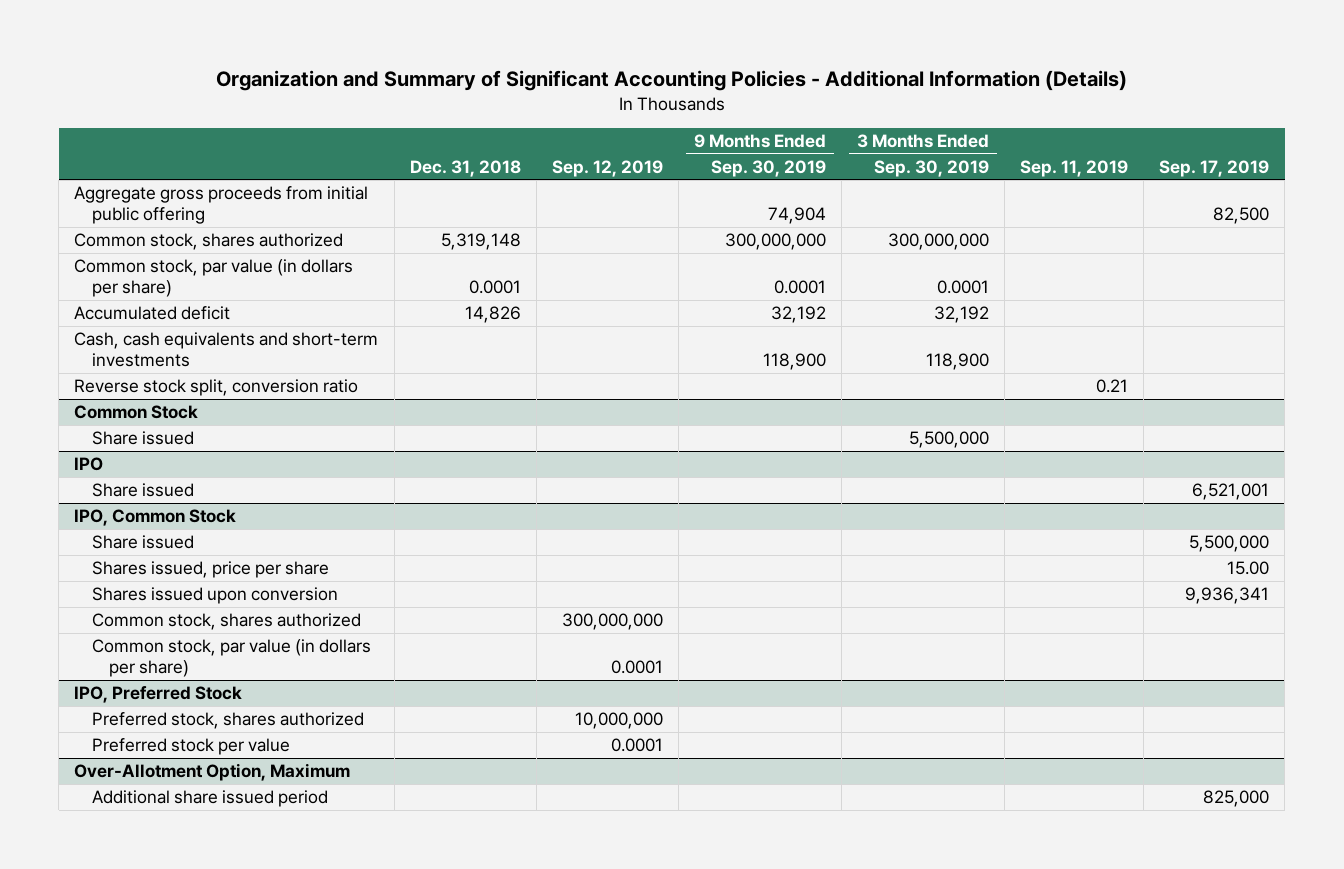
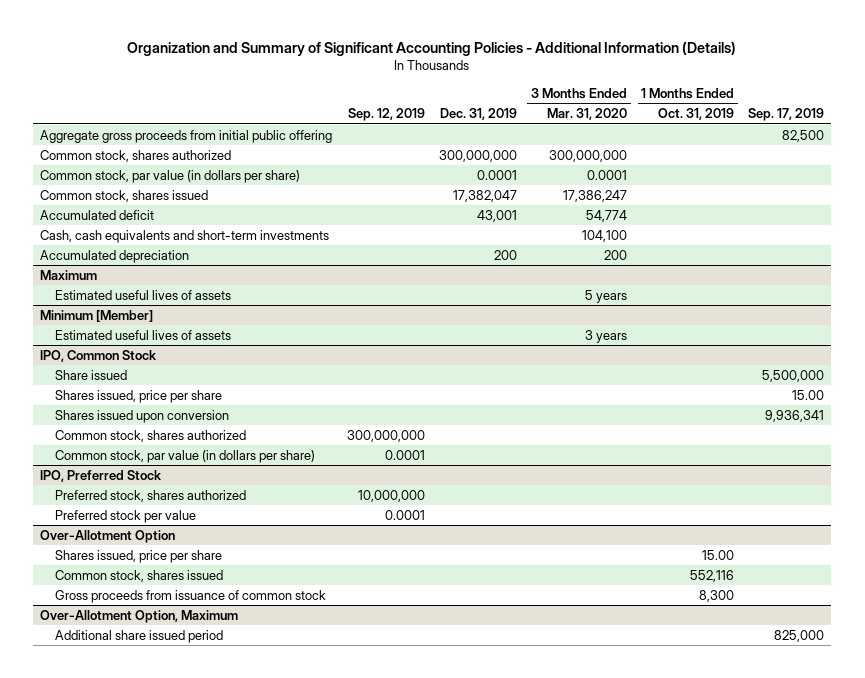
- | Dec. 31, 2018 | Sep. 12, 2019 | 9 Months Ended Sep. 30, 2019 | 3 Months Ended Sep. 30, 2019 | Sep. 11, 2019 | Sep. 17, 2019
+ | Sep. 12, 2019 | Dec. 31, 2019 | 3 Months Ended Mar. 31, 2020 | 1 Months Ended Oct. 31, 2019 | Sep. 17, 2019
+ Common stock, shares issued | | 17,382,047 | 17,386,247 | |
- Reverse stock split, conversion ratio | | | | | 0.21 |
- Common Stock
- Share issued | | | | 5,500,000 | |
- IPO
- Share issued | | | | | | 6,521,001
+ Accumulated depreciation | | 200 | 200 | |
+ Maximum
+ Estimated useful lives of assets | | | 5 years | |
+ Minimum [Member]
+ Estimated useful lives of assets | | | 3 years | |
+ Over-Allotment Option
+ Shares issued, price per share | | | | 15.00 |
+ Common stock, shares issued | | | | 552,116 |
+ Gross proceeds from issuance of common stock | | | | 8,300 |

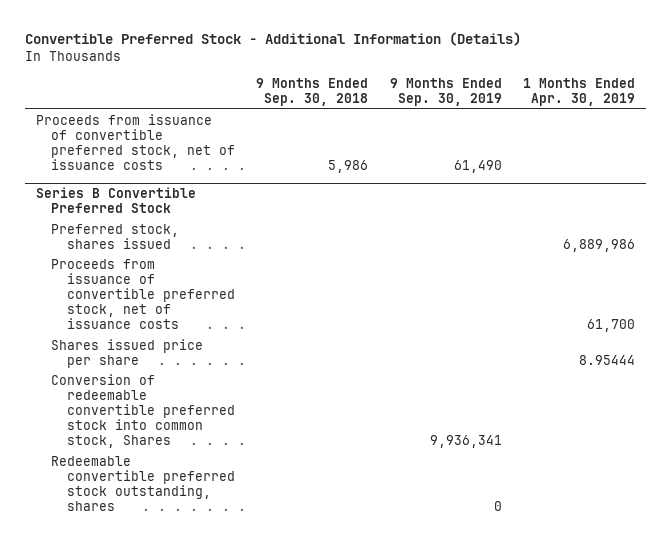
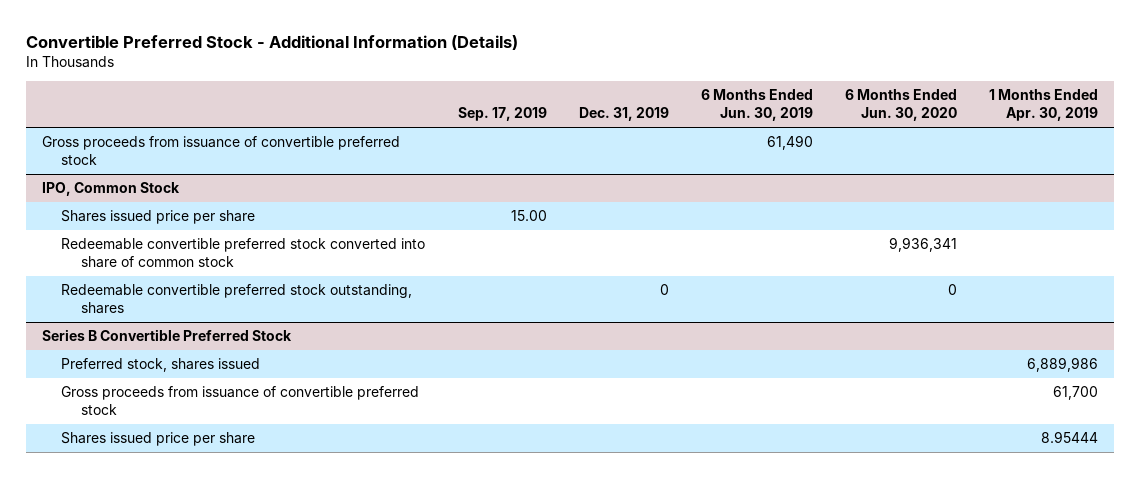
- | 9 Months Ended Sep. 30, 2018 | 9 Months Ended Sep. 30, 2019 | 1 Months Ended Apr. 30, 2019
+ | Sep. 17, 2019 | Dec. 31, 2019 | 6 Months Ended Jun. 30, 2019 | 6 Months Ended Jun. 30, 2020 | 1 Months Ended Apr. 30, 2019
- Proceeds from issuance of convertible preferred stock, net of issuance costs | 5,986 | 61,490 |
+ Gross proceeds from issuance of convertible preferred stock | | | 61,490 | |
+ IPO, Common Stock
+ Shares issued price per share | 15.00 | | | |
+ Redeemable convertible preferred stock converted into share of common stock | | | | 9,936,341 |
+ Redeemable convertible preferred stock outstanding, shares | | 0 | | 0 |
@ Series B Convertible Preferred Stock
- Proceeds from issuance of convertible preferred stock, net of issuance costs | | | 61,700
+ Gross proceeds from issuance of convertible preferred stock | | | | | 61,700
- Conversion of redeemable convertible preferred stock into common stock, Shares | | 9,936,341 |
- Redeemable convertible preferred stock outstanding, shares | | 0 |

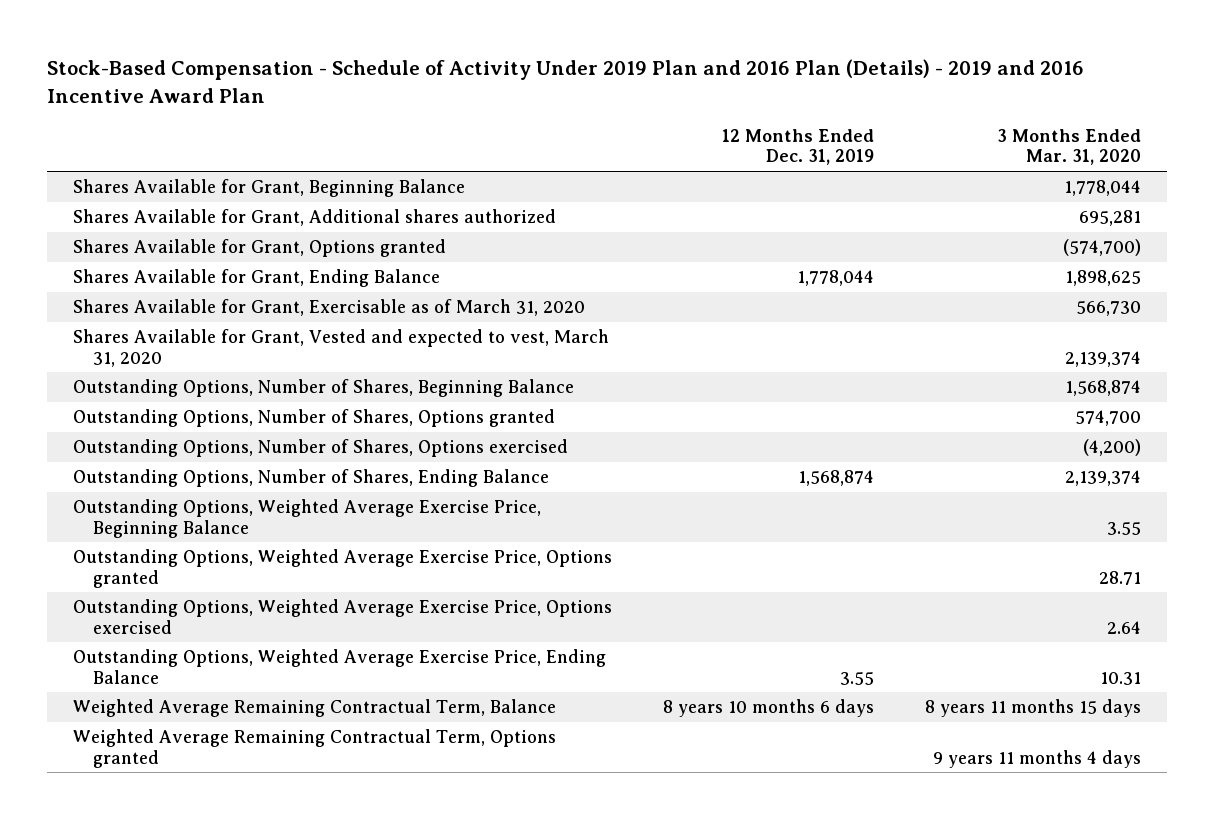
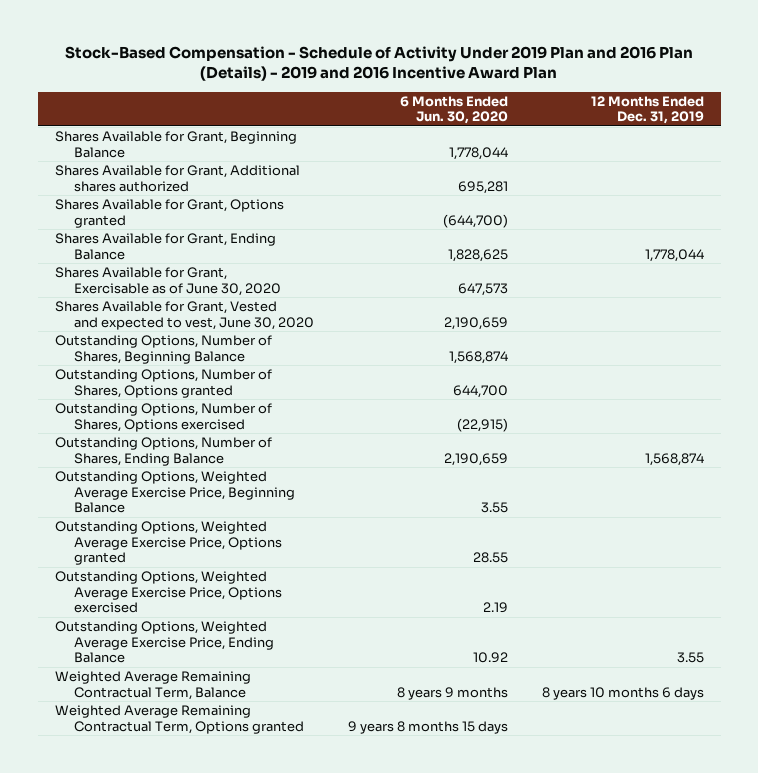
- | 12 Months Ended Dec. 31, 2019 | 3 Months Ended Mar. 31, 2020
+ | 6 Months Ended Jun. 30, 2020 | 12 Months Ended Dec. 31, 2019
- Shares Available for Grant, Exercisable as of March 31, 2020 | | 566,730
- Shares Available for Grant, Vested and expected to vest, March 31, 2020 | | 2,139,374
+ Shares Available for Grant, Exercisable as of June 30, 2020 | 647,573 |
+ Shares Available for Grant, Vested and expected to vest, June 30, 2020 | 2,190,659 |

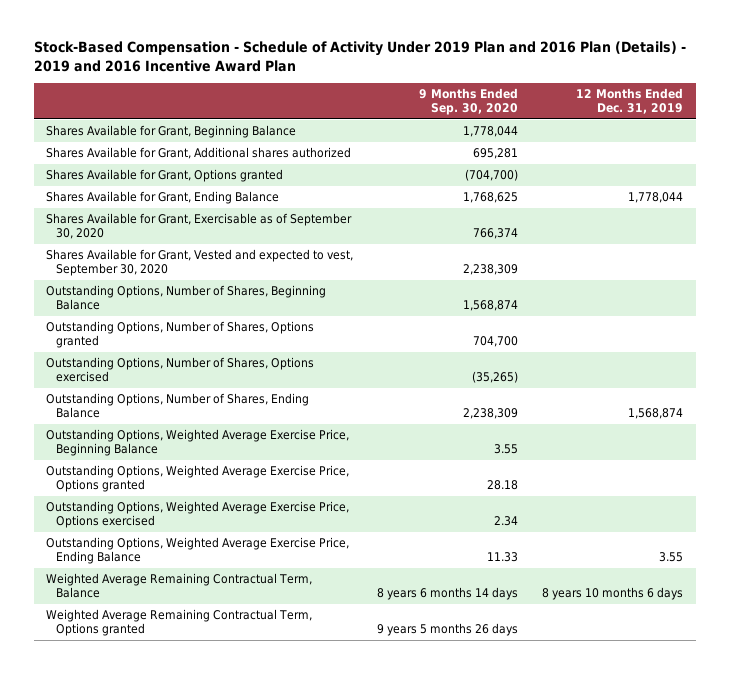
- | 6 Months Ended Jun. 30, 2020 | 12 Months Ended Dec. 31, 2019
+ | 9 Months Ended Sep. 30, 2020 | 12 Months Ended Dec. 31, 2019
- Shares Available for Grant, Exercisable as of June 30, 2020 | 647,573 |
- Shares Available for Grant, Vested and expected to vest, June 30, 2020 | 2,190,659 |
+ Shares Available for Grant, Exercisable as of September 30, 2020 | 766,374 |
+ Shares Available for Grant, Vested and expected to vest, September 30, 2020 | 2,238,309 |

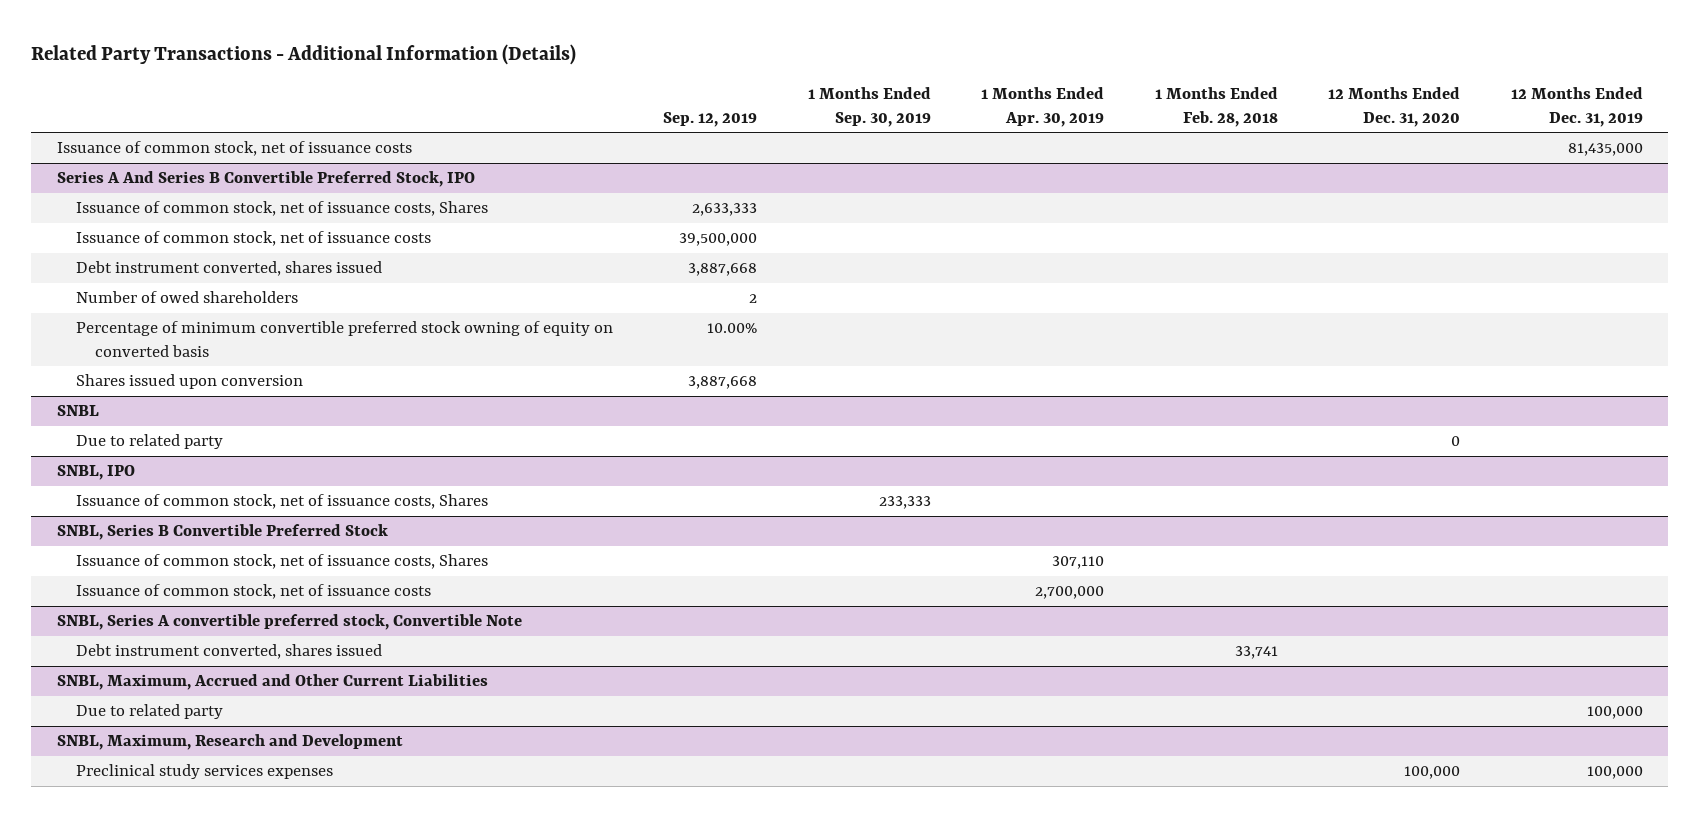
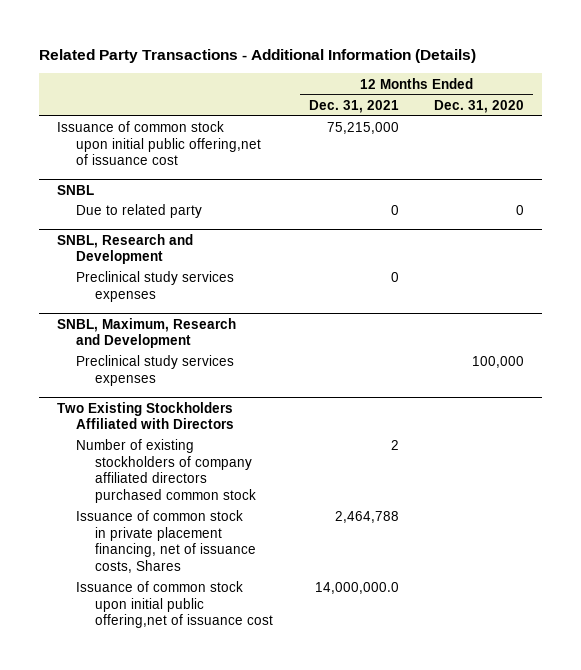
- | Sep. 12, 2019 | 1 Months Ended Sep. 30, 2019 | 1 Months Ended Apr. 30, 2019 | 1 Months Ended Feb. 28, 2018 | 12 Months Ended Dec. 31, 2020 | 12 Months Ended Dec. 31, 2019
+ | 12 Months Ended Dec. 31, 2021 | 12 Months Ended Dec. 31, 2020
- Issuance of common stock, net of issuance costs | | | | | | 81,435,000
- Series A And Series B Convertible Preferred Stock, IPO
- Issuance of common stock, net of issuance costs, Shares | 2,633,333 | | | | |
- Issuance of common stock, net of issuance costs | 39,500,000 | | | | |
- Debt instrument converted, shares issued | 3,887,668 | | | | |
- Number of owed shareholders | 2 | | | | |
- Percentage of minimum convertible preferred stock owning of equity on converted basis | 10.00% | | | | |
- Shares issued upon conversion | 3,887,668 | | | | |
+ Issuance of common stock upon initial public offering,net of issuance cost | 75,215,000 |
- SNBL, IPO
- Issuance of common stock, net of issuance costs, Shares | | 233,333 | | | |
- SNBL, Series B Convertible Preferred Stock
- Issuance of common stock, net of issuance costs, Shares | | | 307,110 | | |
- Issuance of common stock, net of issuance costs | | | 2,700,000 | | |
- SNBL, Series A convertible preferred stock, Convertible Note
- Debt instrument converted, shares issued | | | | 33,741 | |
- SNBL, Maximum, Accrued and Other Current Liabilities
- Due to related party | | | | | | 100,000
+ SNBL, Research and Development
+ Preclinical study services expenses | 0 |
+ Two Existing Stockholders Affiliated with Directors
+ Number of existing stockholders of company affiliated directors purchased common stock | 2 |
+ Issuance of common stock in private placement financing, net of issuance costs, Shares | 2,464,788 |
+ Issuance of common stock upon initial public offering,net of issuance cost | 14,000,000.0 |

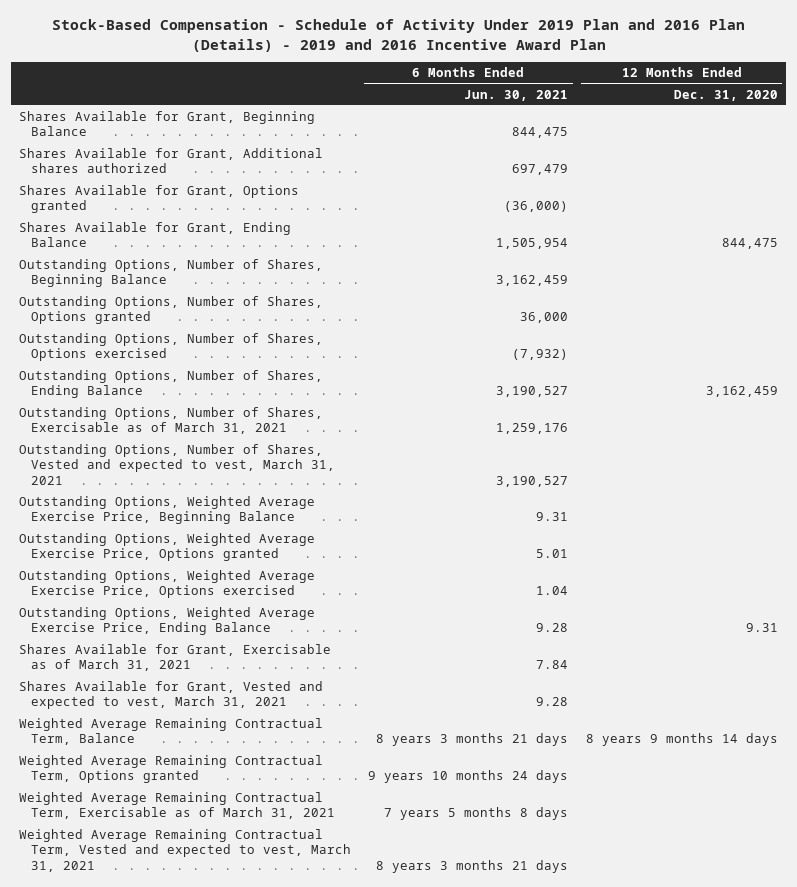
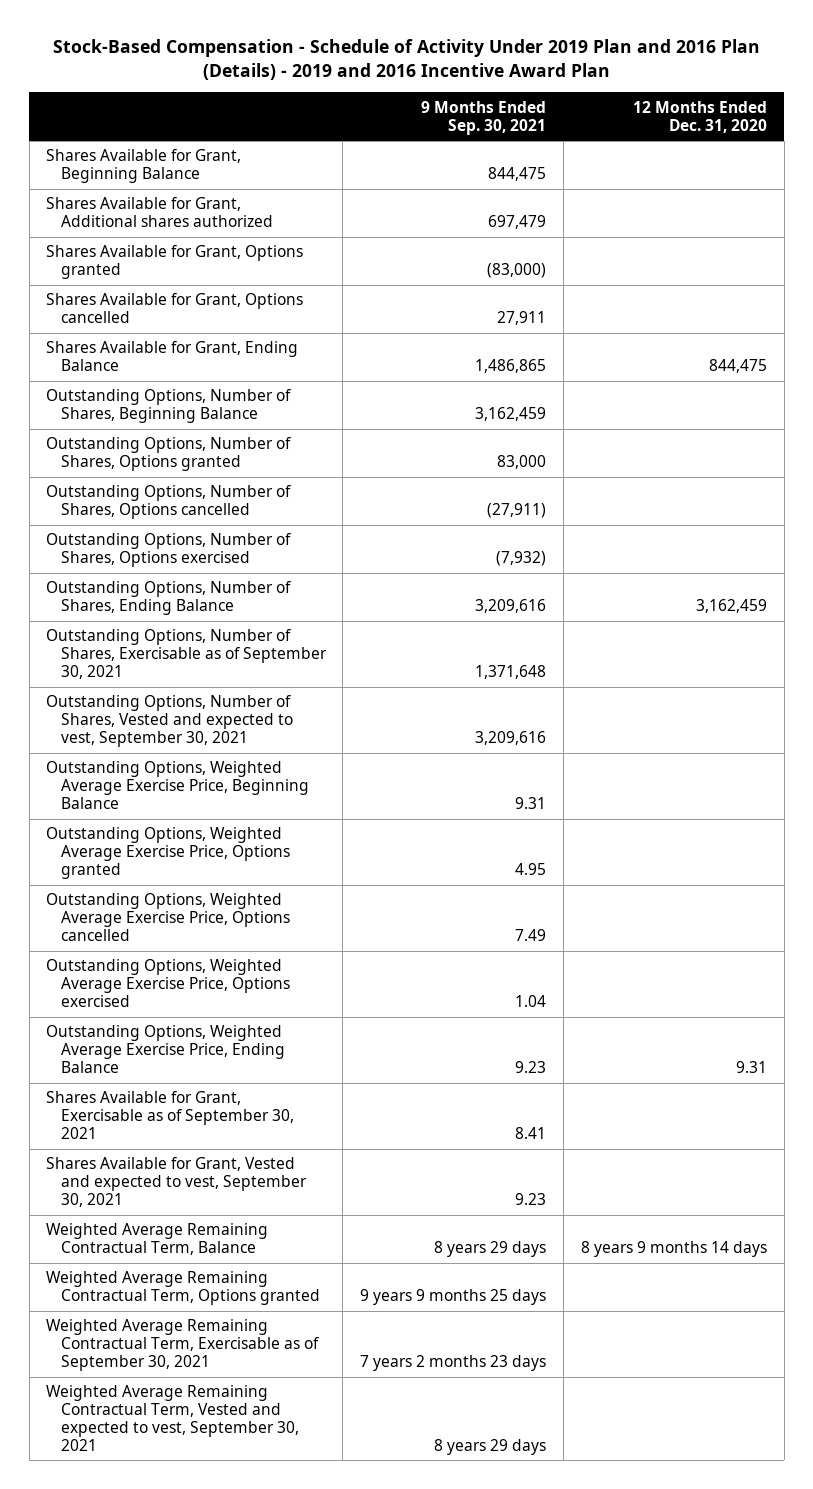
- | 6 Months Ended Jun. 30, 2021 | 12 Months Ended Dec. 31, 2020
+ | 9 Months Ended Sep. 30, 2021 | 12 Months Ended Dec. 31, 2020
+ Shares Available for Grant, Options cancelled | 27,911 |
+ Outstanding Options, Number of Shares, Options cancelled | (27,911) |
- Outstanding Options, Number of Shares, Exercisable as of March 31, 2021 | 1,259,176 |
- Outstanding Options, Number of Shares, Vested and expected to vest, March 31, 2021 | 3,190,527 |
+ Outstanding Options, Number of Shares, Exercisable as of September 30, 2021 | 1,371,648 |
+ Outstanding Options, Number of Shares, Vested and expected to vest, September 30, 2021 | 3,209,616 |
+ Outstanding Options, Weighted Average Exercise Price, Options cancelled | 7.49 |
- Shares Available for Grant, Exercisable as of March 31, 2021 | 7.84 |
- Shares Available for Grant, Vested and expected to vest, March 31, 2021 | 9.28 |
+ Shares Available for Grant, Exercisable as of September 30, 2021 | 8.41 |
+ Shares Available for Grant, Vested and expected to vest, September 30, 2021 | 9.23 |
- Weighted Average Remaining Contractual Term, Exercisable as of March 31, 2021 | 7 years 5 months 8 days |
- Weighted Average Remaining Contractual Term, Vested and expected to vest, March 31, 2021 | 8 years 3 months 21 days |
+ Weighted Average Remaining Contractual Term, Exercisable as of September 30, 2021 | 7 years 2 months 23 days |
+ Weighted Average Remaining Contractual Term, Vested and expected to vest, September 30, 2021 | 8 years 29 days |

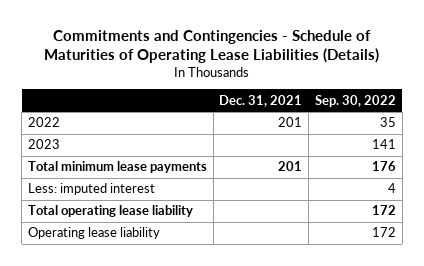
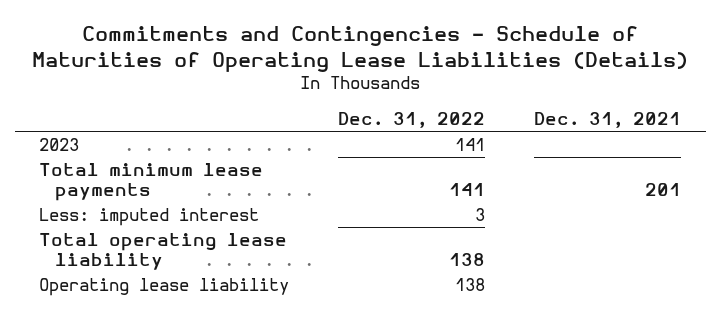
- | Dec. 31, 2021 | Sep. 30, 2022
+ | Dec. 31, 2022 | Dec. 31, 2021
- 2022 | 201 | 35

